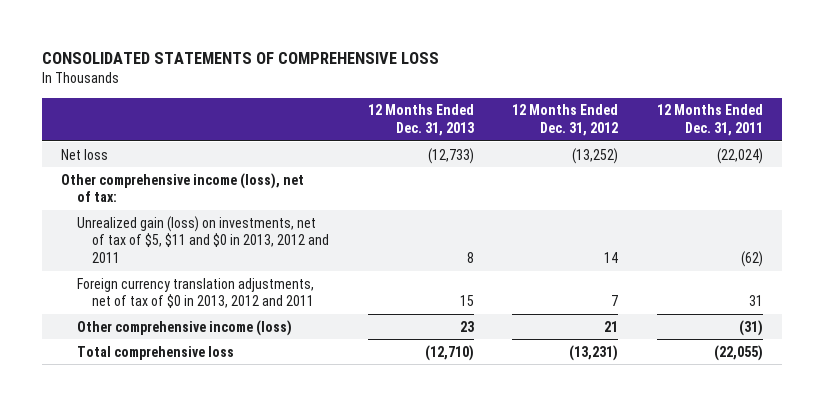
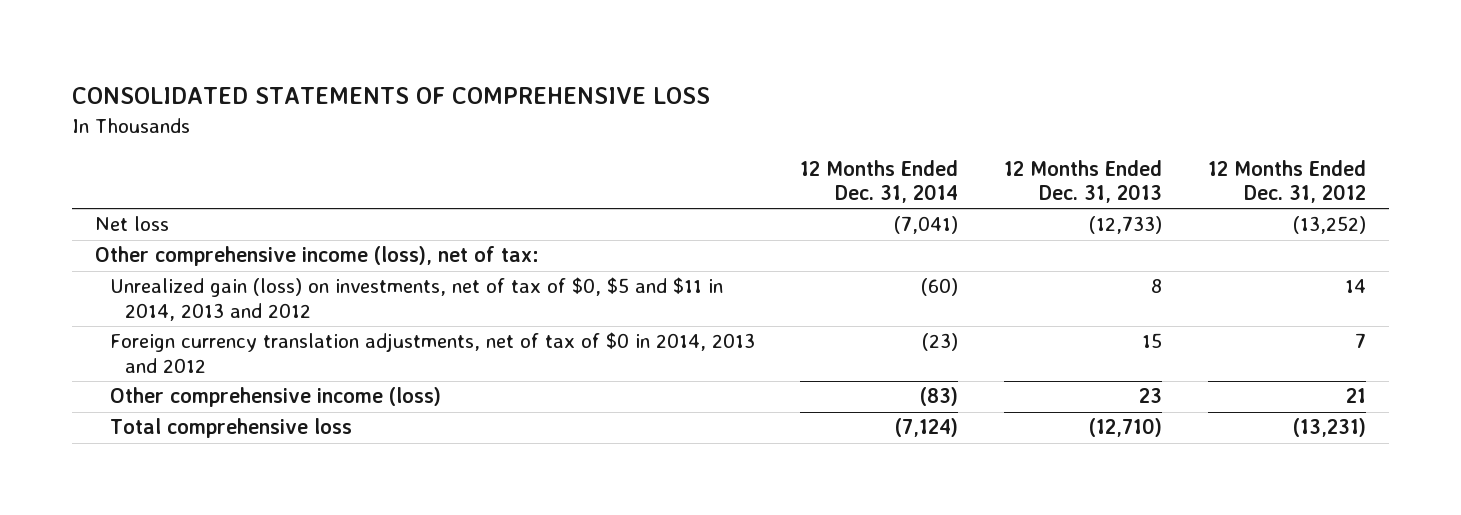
- | 12 Months Ended Dec. 31, 2013 | 12 Months Ended Dec. 31, 2012 | 12 Months Ended Dec. 31, 2011
+ | 12 Months Ended Dec. 31, 2014 | 12 Months Ended Dec. 31, 2013 | 12 Months Ended Dec. 31, 2012
- Unrealized gain (loss) on investments, net of tax of $5, $11 and $0 in 2013, 2012 and 2011 | 8 | 14 | (62)
- Foreign currency translation adjustments, net of tax of $0 in 2013, 2012 and 2011 | 15 | 7 | 31
+ Unrealized gain (loss) on investments, net of tax of $0, $5 and $11 in 2014, 2013 and 2012 | (60) | 8 | 14
+ Foreign currency translation adjustments, net of tax of $0 in 2014, 2013 and 2012 | (23) | 15 | 7

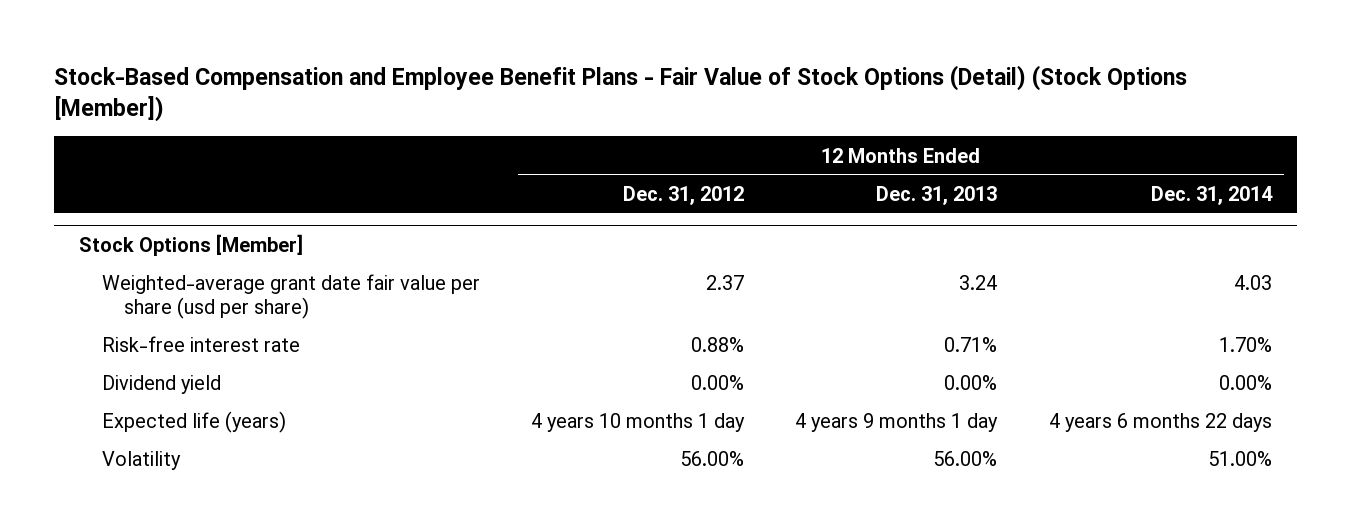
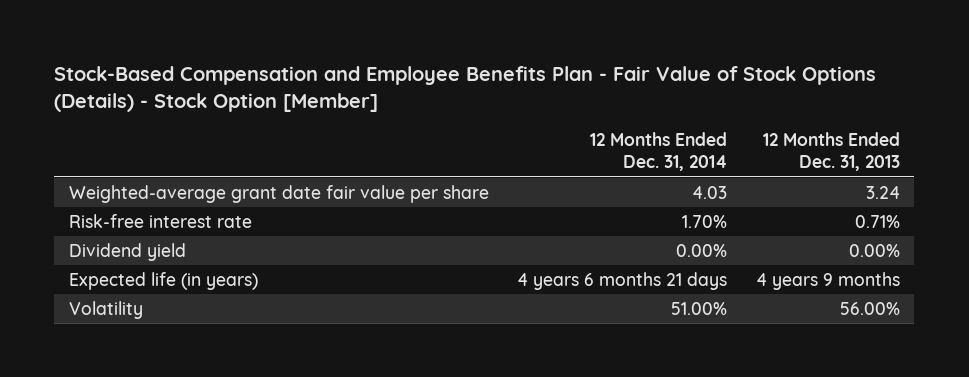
- Stock-Based Compensation and Employee Benefit Plans - Fair Value of Stock Options (Detail) (Stock Options [Member])
+ Stock-Based Compensation and Employee Benefits Plan - Fair Value of Stock Options (Details) - Stock Option [Member]
- | 12 Months Ended Dec. 31, 2012 | 12 Months Ended Dec. 31, 2013 | 12 Months Ended Dec. 31, 2014
+ | 12 Months Ended Dec. 31, 2014 | 12 Months Ended Dec. 31, 2013
- Stock Options [Member]
- Weighted-average grant date fair value per share (usd per share) | 2.37 | 3.24 | 4.03
+ Weighted-average grant date fair value per share | 4.03 | 3.24
- Expected life (years) | 4 years 10 months 1 day | 4 years 9 months 1 day | 4 years 6 months 22 days
+ Expected life (in years) | 4 years 6 months 21 days | 4 years 9 months

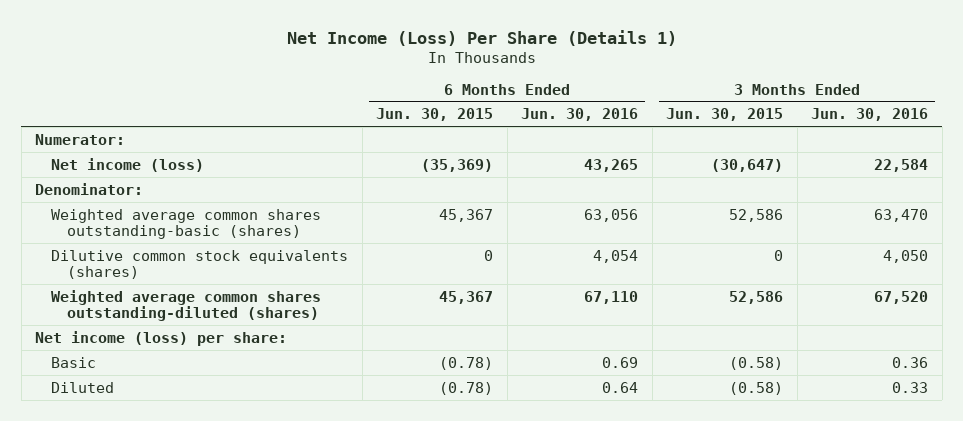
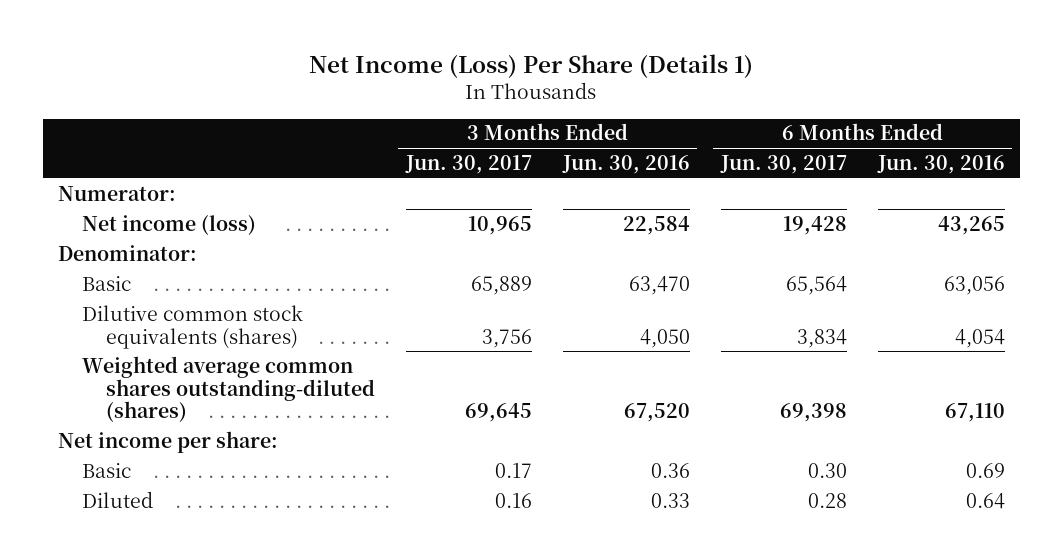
- | 6 Months Ended Jun. 30, 2015 | 6 Months Ended Jun. 30, 2016 | 3 Months Ended Jun. 30, 2015 | 3 Months Ended Jun. 30, 2016
+ | 3 Months Ended Jun. 30, 2017 | 3 Months Ended Jun. 30, 2016 | 6 Months Ended Jun. 30, 2017 | 6 Months Ended Jun. 30, 2016
- Weighted average common shares outstanding-basic (shares) | 45,367 | 63,056 | 52,586 | 63,470
+ Basic | 65,889 | 63,470 | 65,564 | 63,056
- Net income (loss) per share:
+ Net income per share:

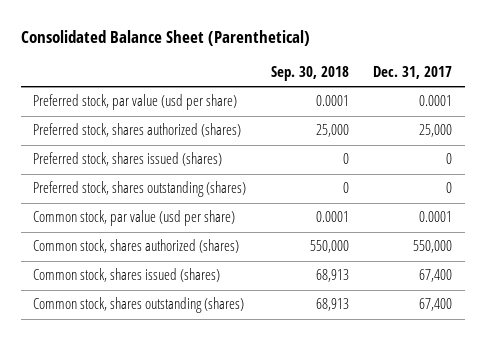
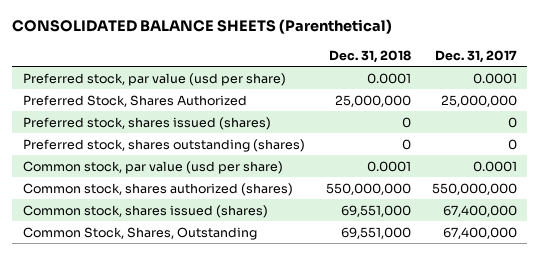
- Consolidated Balance Sheet (Parenthetical)
+ CONSOLIDATED BALANCE SHEETS (Parenthetical)
- | Sep. 30, 2018 | Dec. 31, 2017
+ | Dec. 31, 2018 | Dec. 31, 2017
- Preferred stock, shares authorized (shares) | 25,000 | 25,000
+ Preferred Stock, Shares Authorized | 25,000,000 | 25,000,000
- Common stock, shares authorized (shares) | 550,000 | 550,000
- Common stock, shares issued (shares) | 68,913 | 67,400
- Common stock, shares outstanding (shares) | 68,913 | 67,400
+ Common stock, shares authorized (shares) | 550,000,000 | 550,000,000
+ Common stock, shares issued (shares) | 69,551,000 | 67,400,000
+ Common Stock, Shares, Outstanding | 69,551,000 | 67,400,000

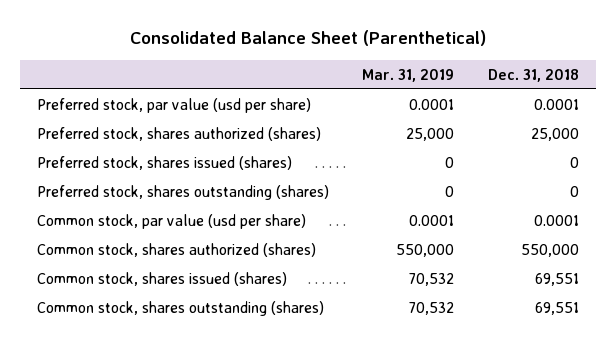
- CONSOLIDATED BALANCE SHEETS (Parenthetical)
+ Consolidated Balance Sheet (Parenthetical)
- | Dec. 31, 2018 | Dec. 31, 2017
+ | Mar. 31, 2019 | Dec. 31, 2018
- Preferred Stock, Shares Authorized | 25,000,000 | 25,000,000
+ Preferred stock, shares authorized (shares) | 25,000 | 25,000
- Common stock, shares authorized (shares) | 550,000,000 | 550,000,000
- Common stock, shares issued (shares) | 69,551,000 | 67,400,000
- Common Stock, Shares, Outstanding | 69,551,000 | 67,400,000
+ Common stock, shares authorized (shares) | 550,000 | 550,000
+ Common stock, shares issued (shares) | 70,532 | 69,551
+ Common stock, shares outstanding (shares) | 70,532 | 69,551

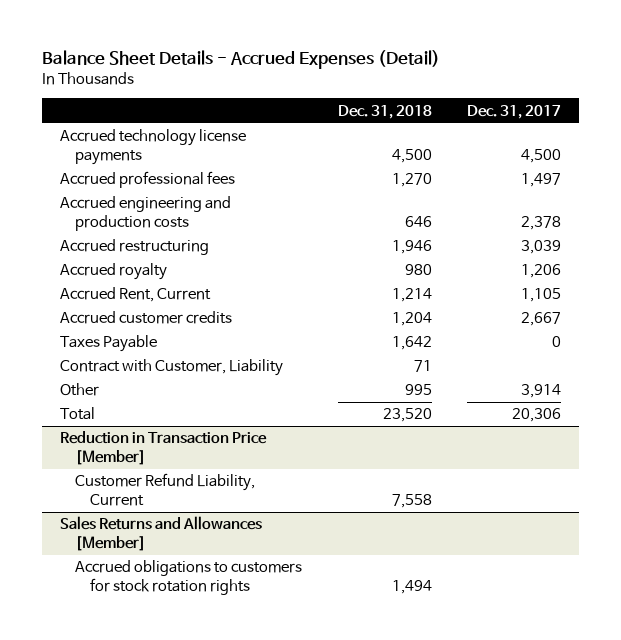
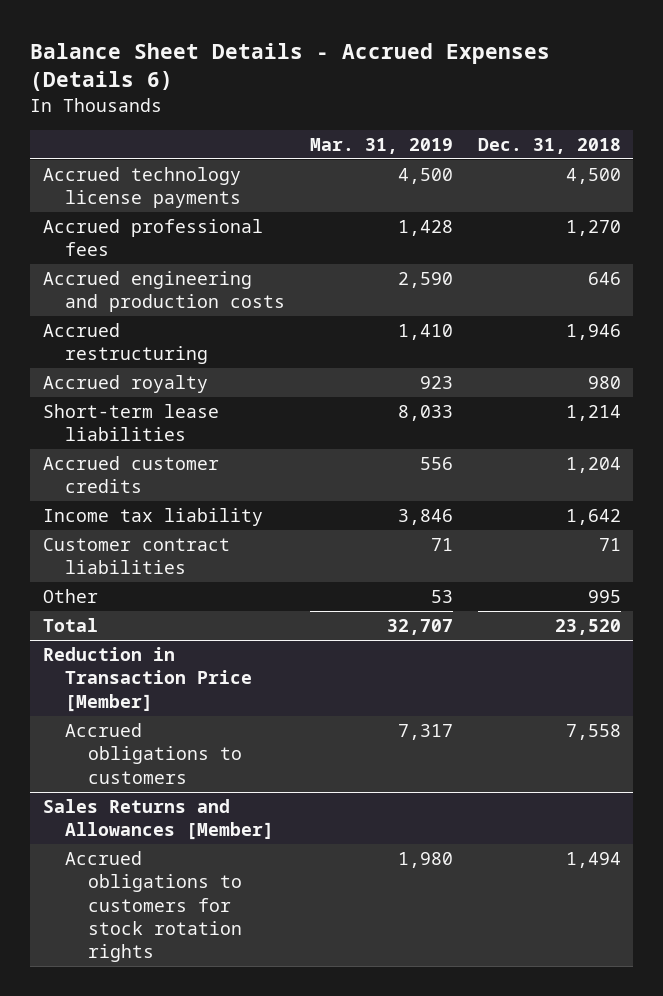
- Balance Sheet Details - Accrued Expenses (Detail)
+ Balance Sheet Details - Accrued Expenses (Details 6)
- | Dec. 31, 2018 | Dec. 31, 2017
+ | Mar. 31, 2019 | Dec. 31, 2018
- Accrued Rent, Current | 1,214 | 1,105
+ Short-term lease liabilities | 8,033 | 1,214
- Taxes Payable | 1,642 | 0
- Contract with Customer, Liability | 71 |
+ Income tax liability | 3,846 | 1,642
+ Customer contract liabilities | 71 | 71
@ Reduction in Transaction Price [Member]
- Customer Refund Liability, Current | 7,558 |
+ Accrued obligations to customers | 7,317 | 7,558

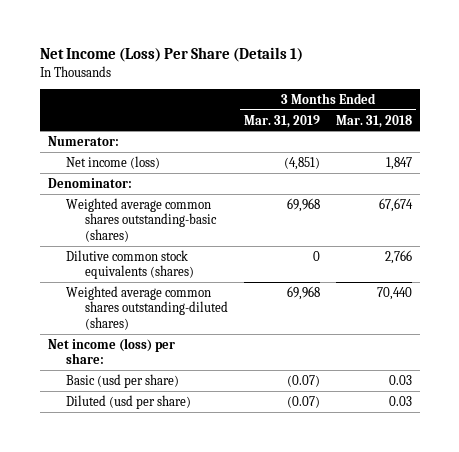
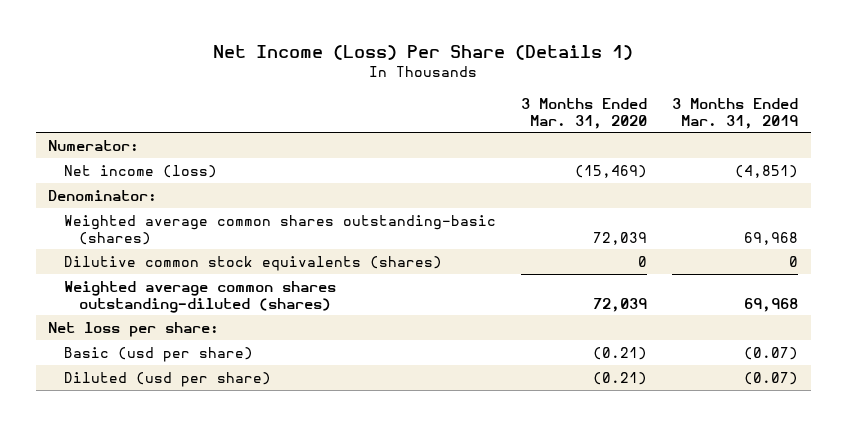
- | 3 Months Ended Mar. 31, 2019 | 3 Months Ended Mar. 31, 2018
+ | 3 Months Ended Mar. 31, 2020 | 3 Months Ended Mar. 31, 2019
- Net income (loss) per share:
+ Net loss per share:

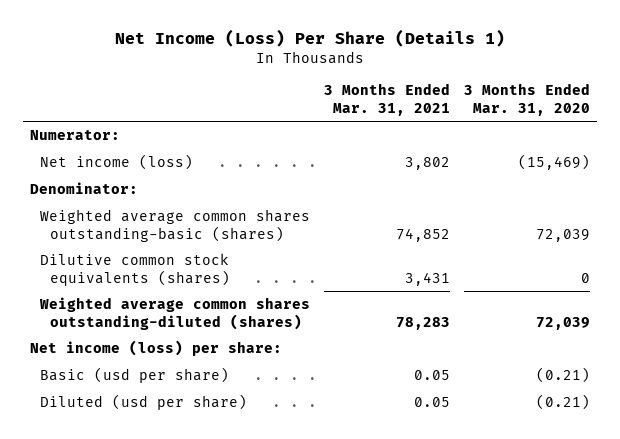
- | 3 Months Ended Mar. 31, 2020 | 3 Months Ended Mar. 31, 2019
+ | 3 Months Ended Mar. 31, 2021 | 3 Months Ended Mar. 31, 2020
- Net loss per share:
+ Net income (loss) per share:

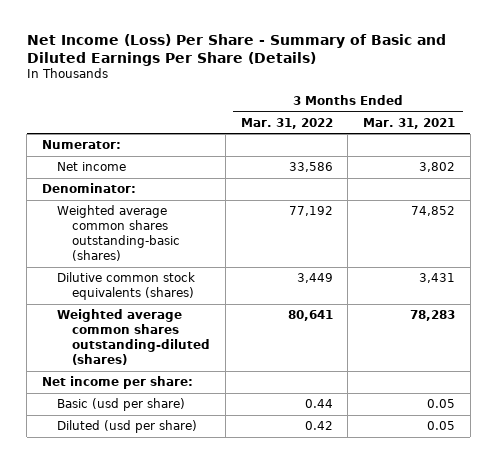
- Net Income (Loss) Per Share (Details 1)
+ Net Income (Loss) Per Share - Summary of Basic and Diluted Earnings Per Share (Details)
- | 3 Months Ended Mar. 31, 2021 | 3 Months Ended Mar. 31, 2020
+ | 3 Months Ended Mar. 31, 2022 | 3 Months Ended Mar. 31, 2021
- Net income (loss) | 3,802 | (15,469)
+ Net income | 33,586 | 3,802
- Net income (loss) per share:
+ Net income per share:

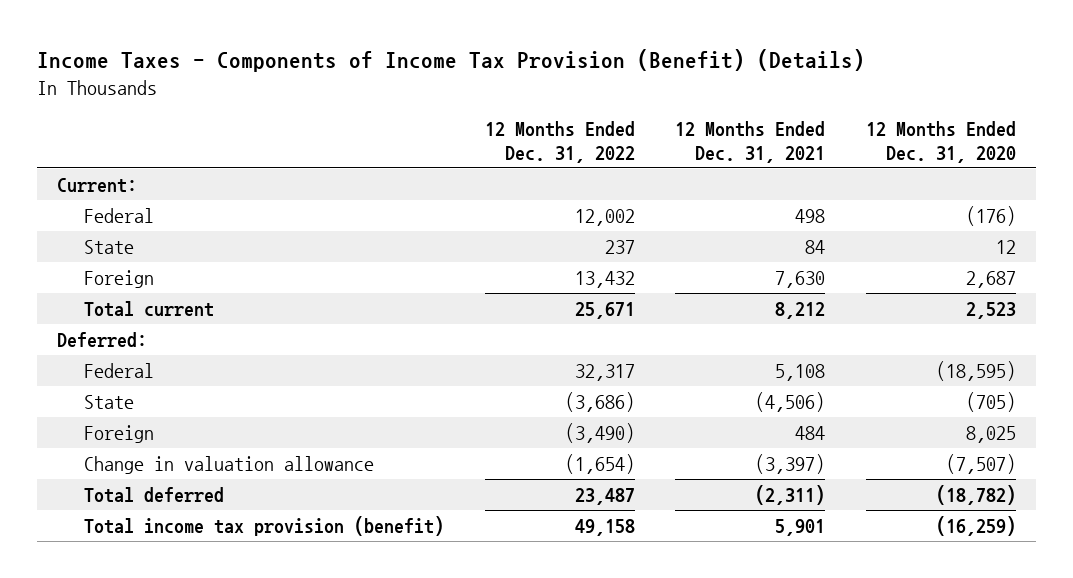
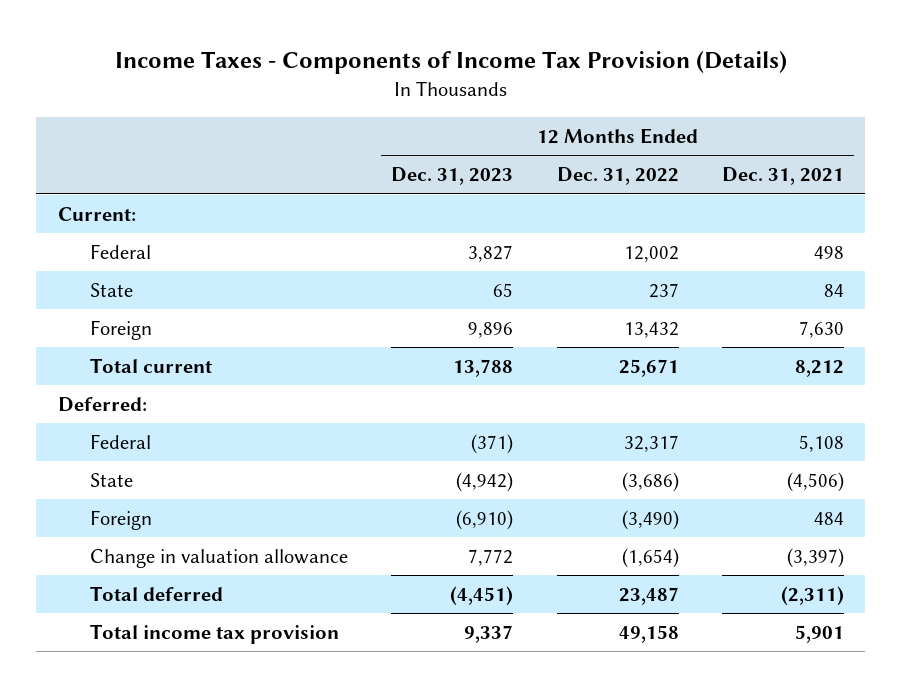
- Income Taxes - Components of Income Tax Provision (Benefit) (Details)
+ Income Taxes - Components of Income Tax Provision (Details)
- | 12 Months Ended Dec. 31, 2022 | 12 Months Ended Dec. 31, 2021 | 12 Months Ended Dec. 31, 2020
+ | 12 Months Ended Dec. 31, 2023 | 12 Months Ended Dec. 31, 2022 | 12 Months Ended Dec. 31, 2021
- Total income tax provision (benefit) | 49,158 | 5,901 | (16,259)
+ Total income tax provision | 9,337 | 49,158 | 5,901

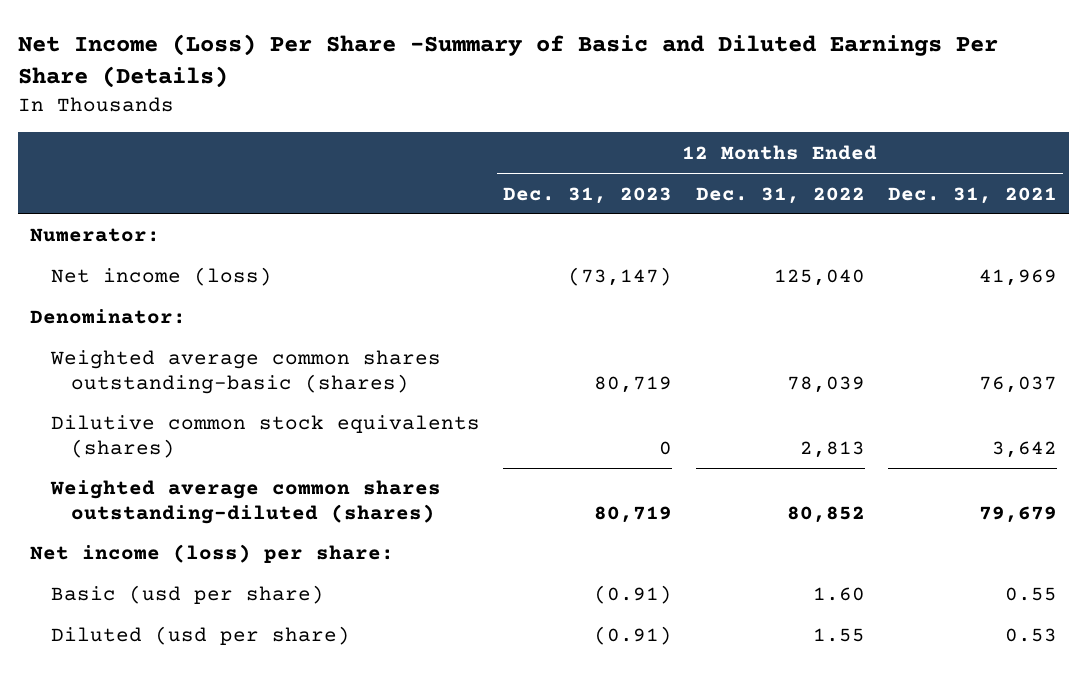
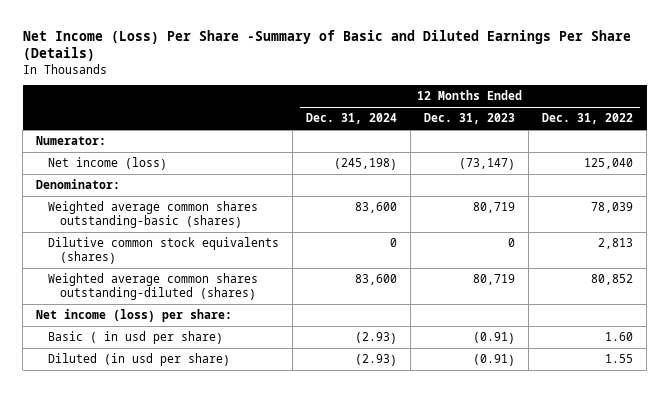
- | 12 Months Ended Dec. 31, 2023 | 12 Months Ended Dec. 31, 2022 | 12 Months Ended Dec. 31, 2021
+ | 12 Months Ended Dec. 31, 2024 | 12 Months Ended Dec. 31, 2023 | 12 Months Ended Dec. 31, 2022
- Basic (usd per share) | (0.91) | 1.60 | 0.55
- Diluted (usd per share) | (0.91) | 1.55 | 0.53
+ Basic ( in usd per share) | (2.93) | (0.91) | 1.60
+ Diluted (in usd per share) | (2.93) | (0.91) | 1.55

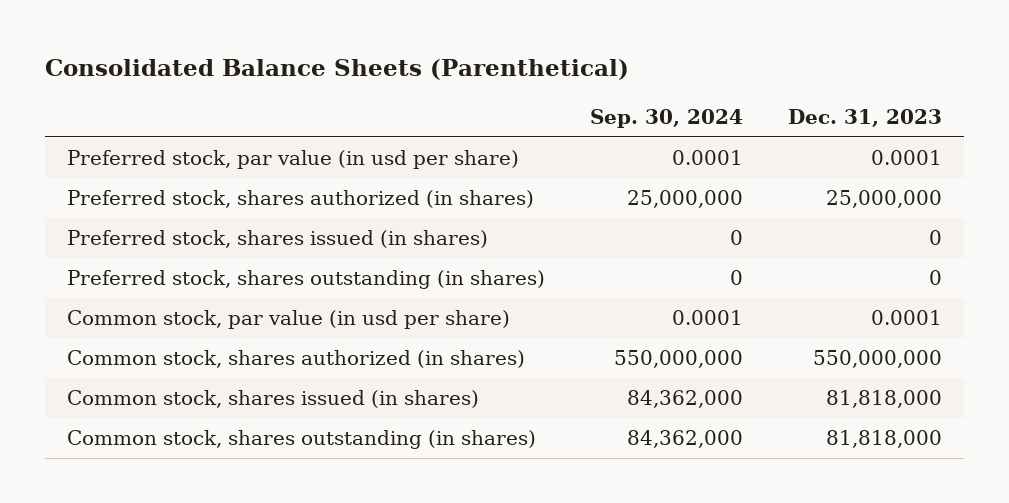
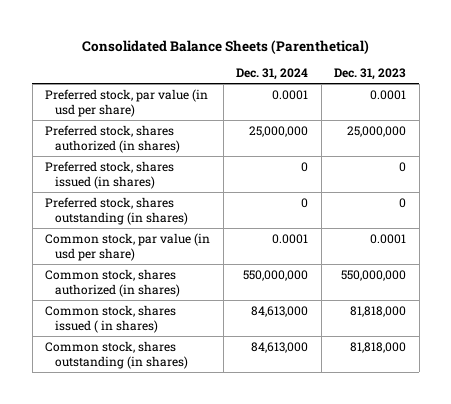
- | Sep. 30, 2024 | Dec. 31, 2023
+ | Dec. 31, 2024 | Dec. 31, 2023
- Common stock, shares issued (in shares) | 84,362,000 | 81,818,000
+ Common stock, shares issued ( in shares) | 84,613,000 | 81,818,000

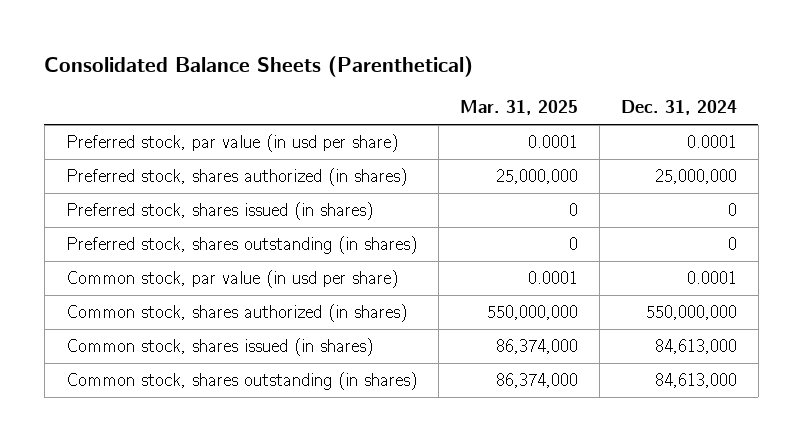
- | Dec. 31, 2024 | Dec. 31, 2023
+ | Mar. 31, 2025 | Dec. 31, 2024
- Common stock, shares issued ( in shares) | 84,613,000 | 81,818,000
+ Common stock, shares issued (in shares) | 86,374,000 | 84,613,000

